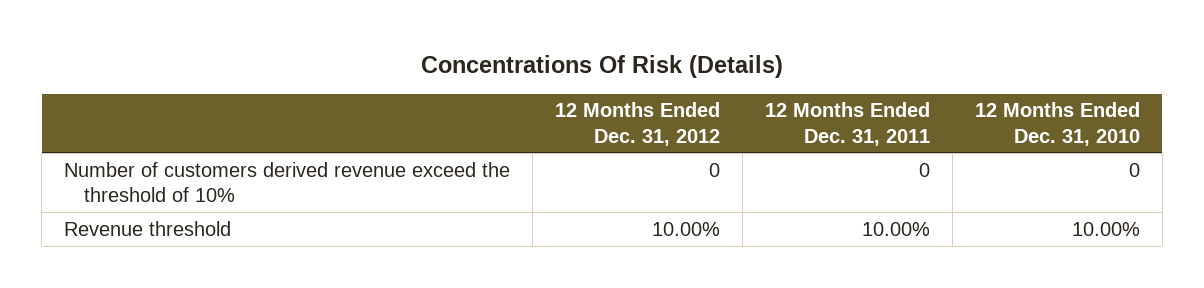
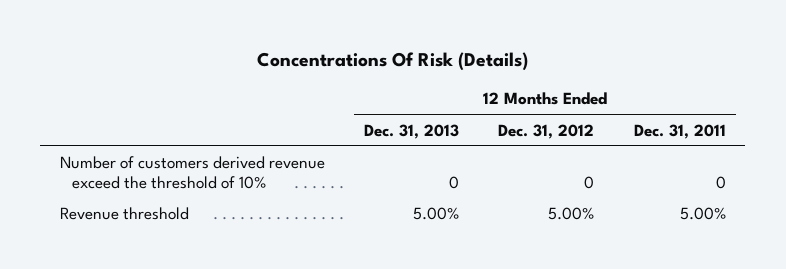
- | 12 Months Ended Dec. 31, 2012 | 12 Months Ended Dec. 31, 2011 | 12 Months Ended Dec. 31, 2010
+ | 12 Months Ended Dec. 31, 2013 | 12 Months Ended Dec. 31, 2012 | 12 Months Ended Dec. 31, 2011
- Revenue threshold | 10.00% | 10.00% | 10.00%
+ Revenue threshold | 5.00% | 5.00% | 5.00%

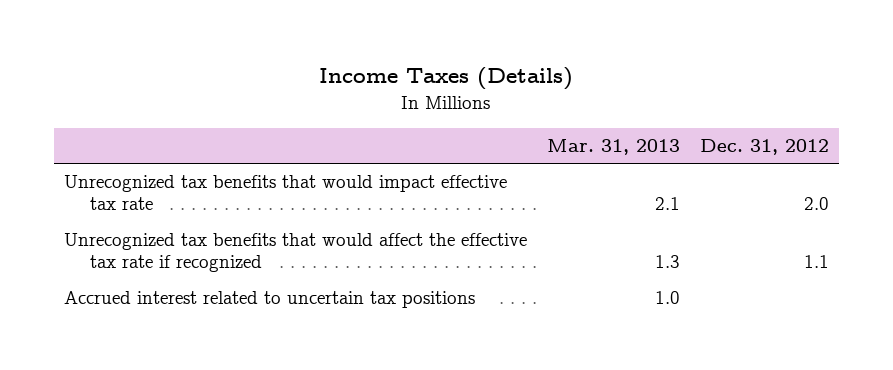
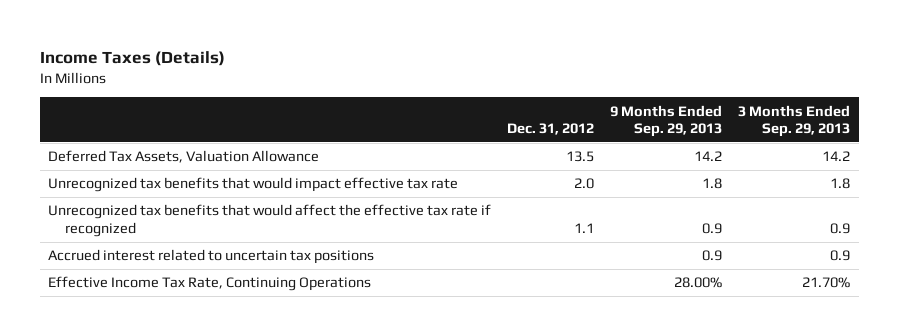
- | Mar. 31, 2013 | Dec. 31, 2012
+ | Dec. 31, 2012 | 9 Months Ended Sep. 29, 2013 | 3 Months Ended Sep. 29, 2013
+ Deferred Tax Assets, Valuation Allowance | 13.5 | 14.2 | 14.2
+ Effective Income Tax Rate, Continuing Operations | | 28.00% | 21.70%

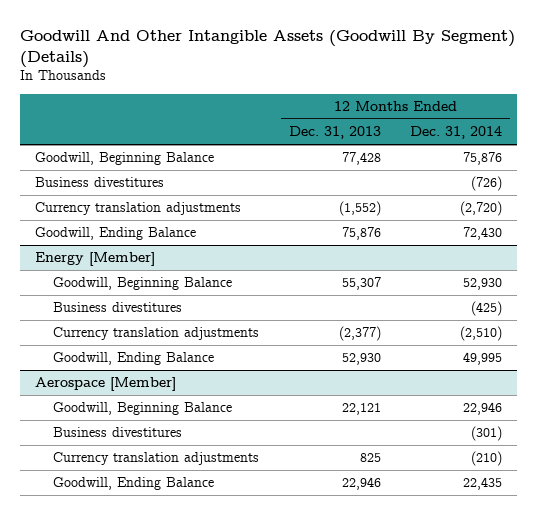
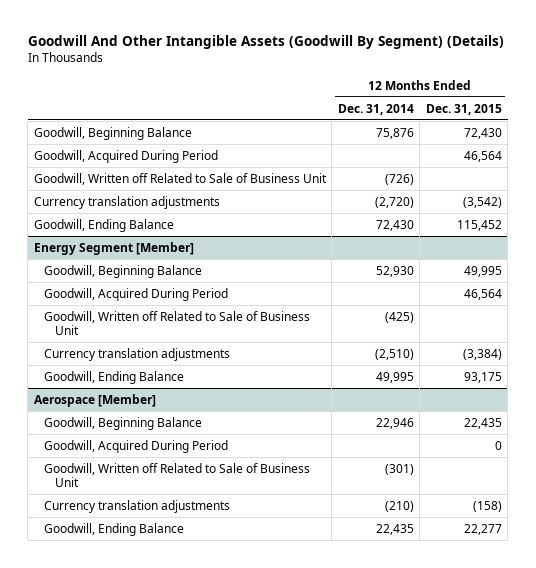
- | 12 Months Ended Dec. 31, 2013 | 12 Months Ended Dec. 31, 2014
+ | 12 Months Ended Dec. 31, 2014 | 12 Months Ended Dec. 31, 2015
- Business divestitures | | (726)
+ Goodwill, Acquired During Period | | 46,564
+ Goodwill, Written off Related to Sale of Business Unit | (726) |
- Energy [Member]
+ Energy Segment [Member]
- Business divestitures | | (425)
+ Goodwill, Acquired During Period | | 46,564
+ Goodwill, Written off Related to Sale of Business Unit | (425) |
@ Aerospace [Member]
- Business divestitures | | (301)
+ Goodwill, Acquired During Period | | 0
+ Goodwill, Written off Related to Sale of Business Unit | (301) |

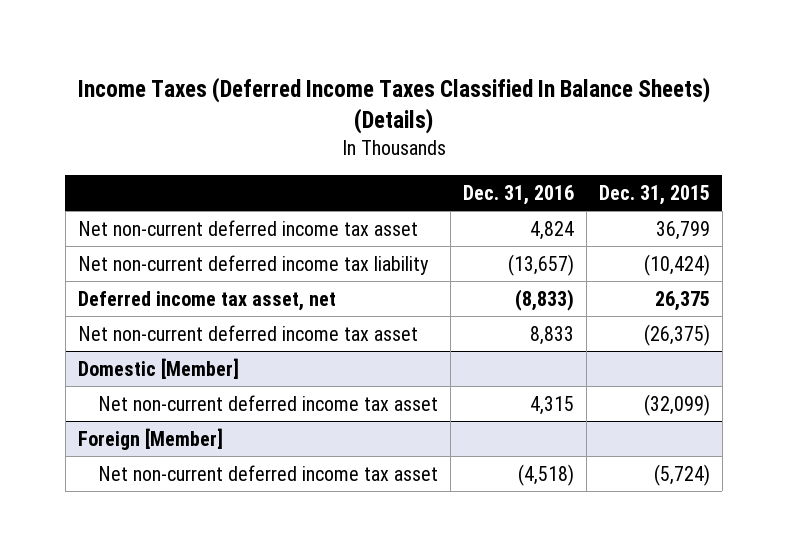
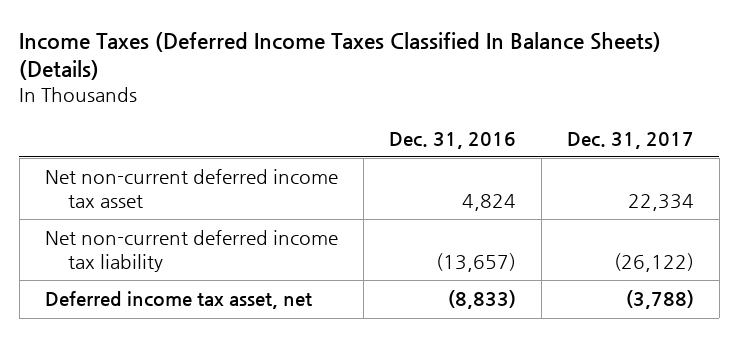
- | Dec. 31, 2016 | Dec. 31, 2015
+ | Dec. 31, 2016 | Dec. 31, 2017
- Net non-current deferred income tax asset | 8,833 | (26,375)
- Domestic [Member]
- Net non-current deferred income tax asset | 4,315 | (32,099)
- Foreign [Member]
- Net non-current deferred income tax asset | (4,518) | (5,724)

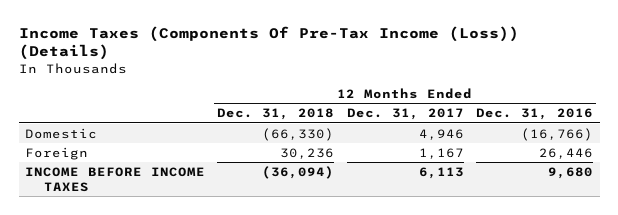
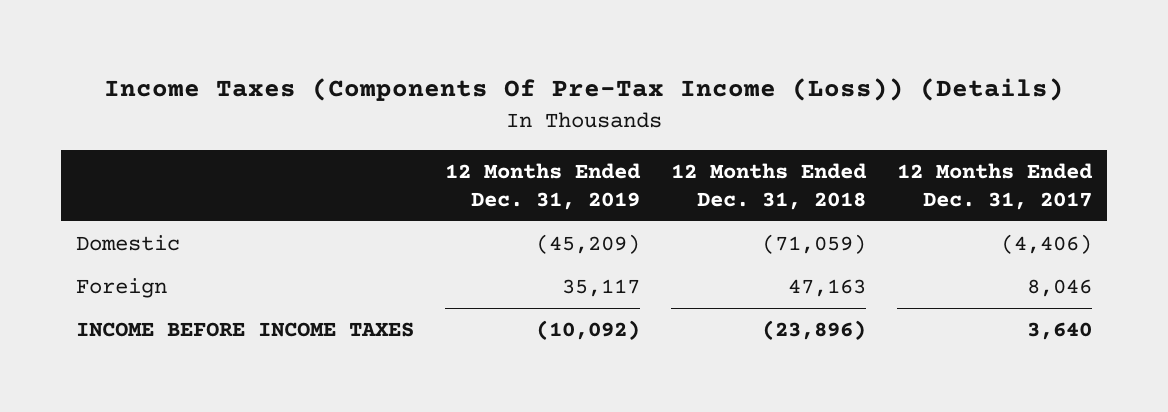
- | 12 Months Ended Dec. 31, 2018 | 12 Months Ended Dec. 31, 2017 | 12 Months Ended Dec. 31, 2016
+ | 12 Months Ended Dec. 31, 2019 | 12 Months Ended Dec. 31, 2018 | 12 Months Ended Dec. 31, 2017
- Domestic | (66,330) | 4,946 | (16,766)
- Foreign | 30,236 | 1,167 | 26,446
- INCOME BEFORE INCOME TAXES | (36,094) | 6,113 | 9,680
+ Domestic | (45,209) | (71,059) | (4,406)
+ Foreign | 35,117 | 47,163 | 8,046
+ INCOME BEFORE INCOME TAXES | (10,092) | (23,896) | 3,640

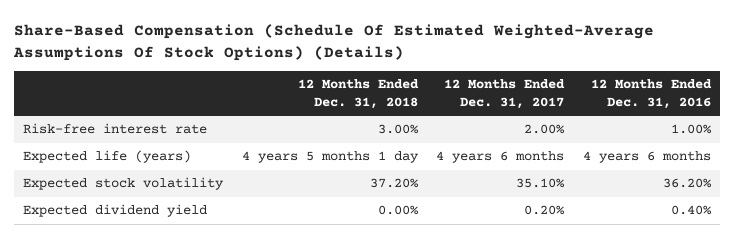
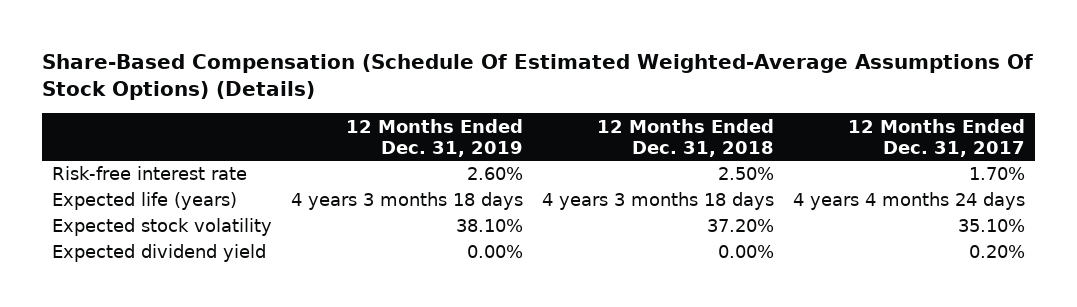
- | 12 Months Ended Dec. 31, 2018 | 12 Months Ended Dec. 31, 2017 | 12 Months Ended Dec. 31, 2016
+ | 12 Months Ended Dec. 31, 2019 | 12 Months Ended Dec. 31, 2018 | 12 Months Ended Dec. 31, 2017
- Risk-free interest rate | 3.00% | 2.00% | 1.00%
- Expected life (years) | 4 years 5 months 1 day | 4 years 6 months | 4 years 6 months
+ Risk-free interest rate | 2.60% | 2.50% | 1.70%
+ Expected life (years) | 4 years 3 months 18 days | 4 years 3 months 18 days | 4 years 4 months 24 days

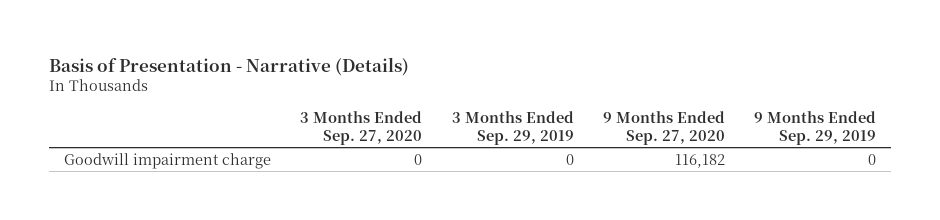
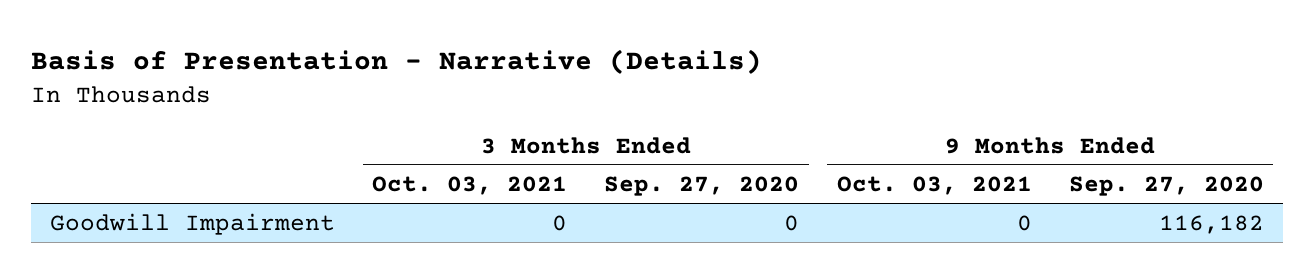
- | 3 Months Ended Sep. 27, 2020 | 3 Months Ended Sep. 29, 2019 | 9 Months Ended Sep. 27, 2020 | 9 Months Ended Sep. 29, 2019
+ | 3 Months Ended Oct. 03, 2021 | 3 Months Ended Sep. 27, 2020 | 9 Months Ended Oct. 03, 2021 | 9 Months Ended Sep. 27, 2020
- Goodwill impairment charge | 0 | 0 | 116,182 | 0
+ Goodwill Impairment | 0 | 0 | 0 | 116,182

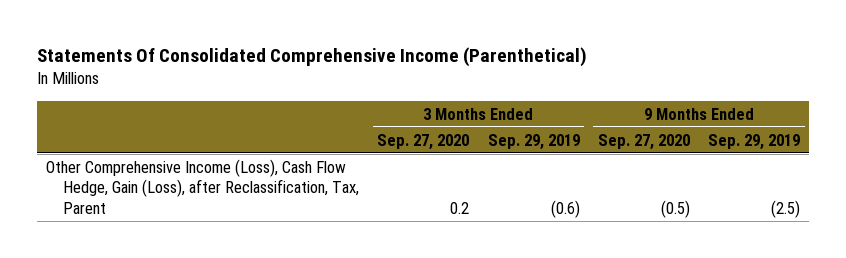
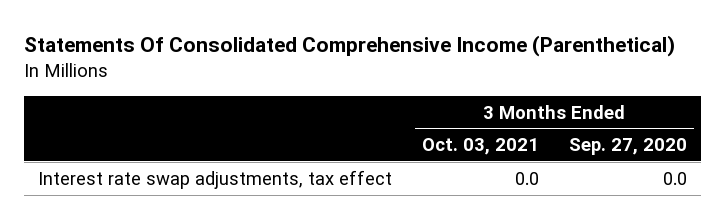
- | 3 Months Ended Sep. 27, 2020 | 3 Months Ended Sep. 29, 2019 | 9 Months Ended Sep. 27, 2020 | 9 Months Ended Sep. 29, 2019
+ | 3 Months Ended Oct. 03, 2021 | 3 Months Ended Sep. 27, 2020
- Other Comprehensive Income (Loss), Cash Flow Hedge, Gain (Loss), after Reclassification, Tax, Parent | 0.2 | (0.6) | (0.5) | (2.5)
+ Interest rate swap adjustments, tax effect | 0.0 | 0.0

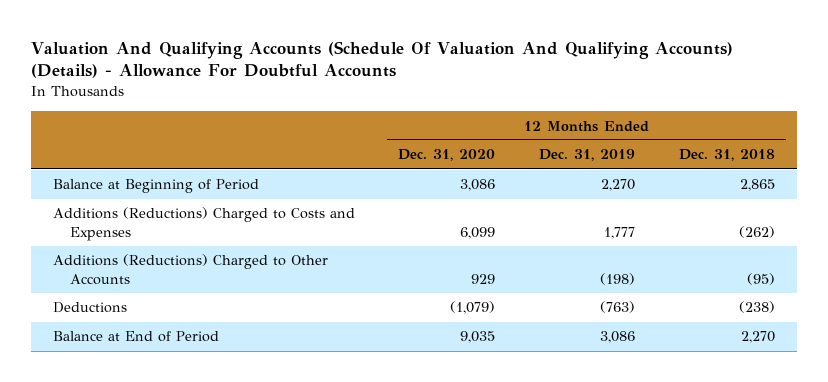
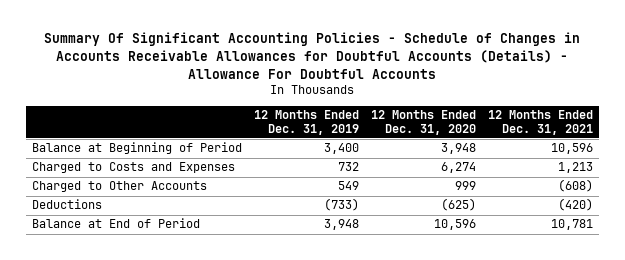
- Valuation And Qualifying Accounts (Schedule Of Valuation And Qualifying Accounts) (Details) - Allowance For Doubtful Accounts
+ Summary Of Significant Accounting Policies - Schedule of Changes in Accounts Receivable Allowances for Doubtful Accounts (Details) - Allowance For Doubtful Accounts
- | 12 Months Ended Dec. 31, 2020 | 12 Months Ended Dec. 31, 2019 | 12 Months Ended Dec. 31, 2018
+ | 12 Months Ended Dec. 31, 2019 | 12 Months Ended Dec. 31, 2020 | 12 Months Ended Dec. 31, 2021
- Balance at Beginning of Period | 3,086 | 2,270 | 2,865
- Additions (Reductions) Charged to Costs and Expenses | 6,099 | 1,777 | (262)
- Additions (Reductions) Charged to Other Accounts | 929 | (198) | (95)
- Deductions | (1,079) | (763) | (238)
- Balance at End of Period | 9,035 | 3,086 | 2,270
+ Balance at Beginning of Period | 3,400 | 3,948 | 10,596
+ Charged to Costs and Expenses | 732 | 6,274 | 1,213
+ Charged to Other Accounts | 549 | 999 | (608)
+ Deductions | (733) | (625) | (420)
+ Balance at End of Period | 3,948 | 10,596 | 10,781

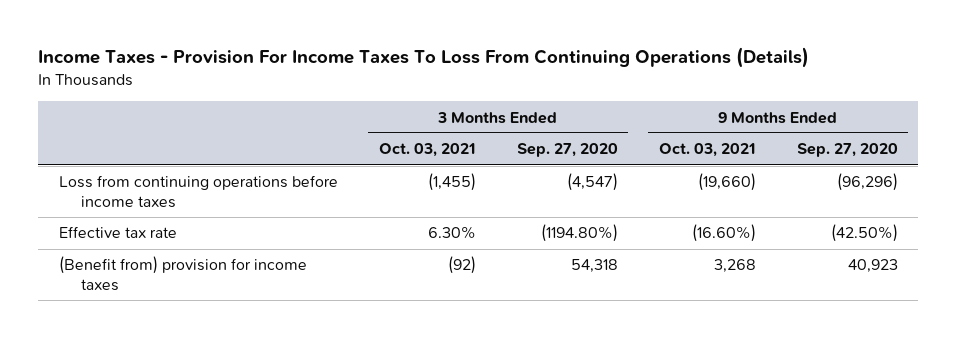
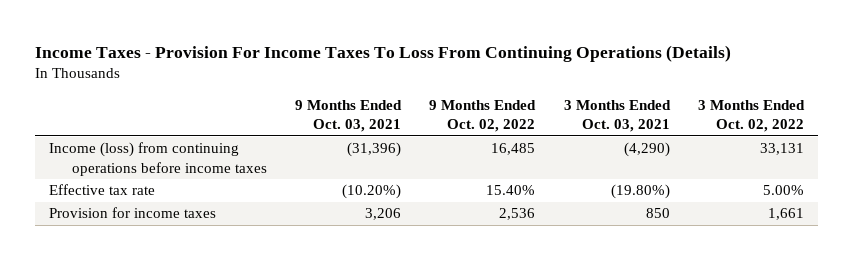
- | 3 Months Ended Oct. 03, 2021 | 3 Months Ended Sep. 27, 2020 | 9 Months Ended Oct. 03, 2021 | 9 Months Ended Sep. 27, 2020
+ | 9 Months Ended Oct. 03, 2021 | 9 Months Ended Oct. 02, 2022 | 3 Months Ended Oct. 03, 2021 | 3 Months Ended Oct. 02, 2022
- Loss from continuing operations before income taxes | (1,455) | (4,547) | (19,660) | (96,296)
- Effective tax rate | 6.30% | (1194.80%) | (16.60%) | (42.50%)
- (Benefit from) provision for income taxes | (92) | 54,318 | 3,268 | 40,923
+ Income (loss) from continuing operations before income taxes | (31,396) | 16,485 | (4,290) | 33,131
+ Effective tax rate | (10.20%) | 15.40% | (19.80%) | 5.00%
+ Provision for income taxes | 3,206 | 2,536 | 850 | 1,661

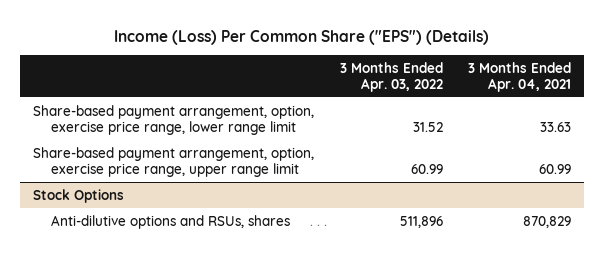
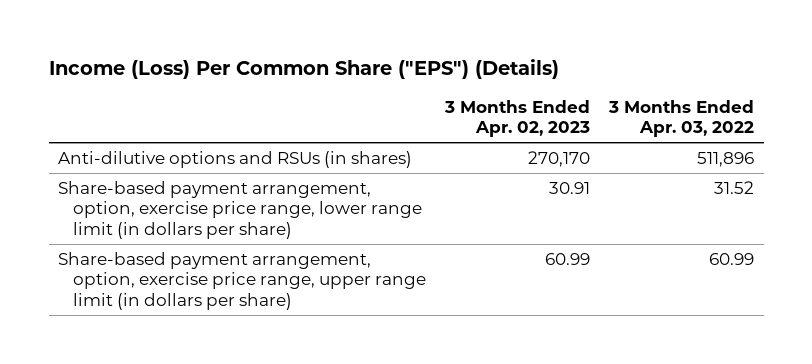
- | 3 Months Ended Apr. 03, 2022 | 3 Months Ended Apr. 04, 2021
+ | 3 Months Ended Apr. 02, 2023 | 3 Months Ended Apr. 03, 2022
- Share-based payment arrangement, option, exercise price range, lower range limit | 31.52 | 33.63
- Share-based payment arrangement, option, exercise price range, upper range limit | 60.99 | 60.99
- Stock Options
- Anti-dilutive options and RSUs, shares | 511,896 | 870,829
+ Anti-dilutive options and RSUs (in shares) | 270,170 | 511,896
+ Share-based payment arrangement, option, exercise price range, lower range limit (in dollars per share) | 30.91 | 31.52
+ Share-based payment arrangement, option, exercise price range, upper range limit (in dollars per share) | 60.99 | 60.99

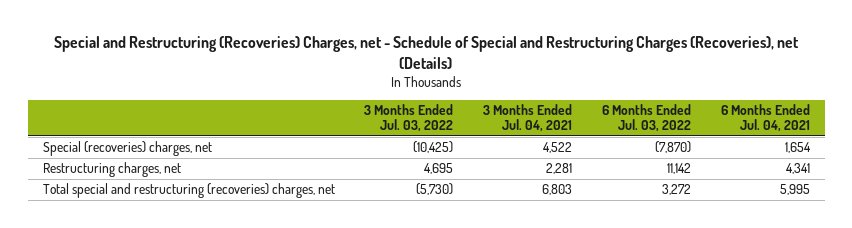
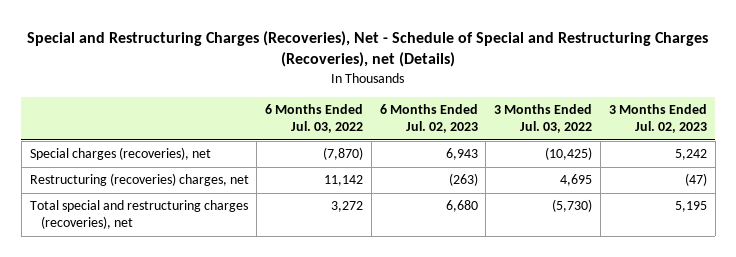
- Special and Restructuring (Recoveries) Charges, net - Schedule of Special and Restructuring Charges (Recoveries), net (Details)
+ Special and Restructuring Charges (Recoveries), Net - Schedule of Special and Restructuring Charges (Recoveries), net (Details)
- | 3 Months Ended Jul. 03, 2022 | 3 Months Ended Jul. 04, 2021 | 6 Months Ended Jul. 03, 2022 | 6 Months Ended Jul. 04, 2021
+ | 6 Months Ended Jul. 03, 2022 | 6 Months Ended Jul. 02, 2023 | 3 Months Ended Jul. 03, 2022 | 3 Months Ended Jul. 02, 2023
- Special (recoveries) charges, net | (10,425) | 4,522 | (7,870) | 1,654
- Restructuring charges, net | 4,695 | 2,281 | 11,142 | 4,341
- Total special and restructuring (recoveries) charges, net | (5,730) | 6,803 | 3,272 | 5,995
+ Special charges (recoveries), net | (7,870) | 6,943 | (10,425) | 5,242
+ Restructuring (recoveries) charges, net | 11,142 | (263) | 4,695 | (47)
+ Total special and restructuring charges (recoveries), net | 3,272 | 6,680 | (5,730) | 5,195

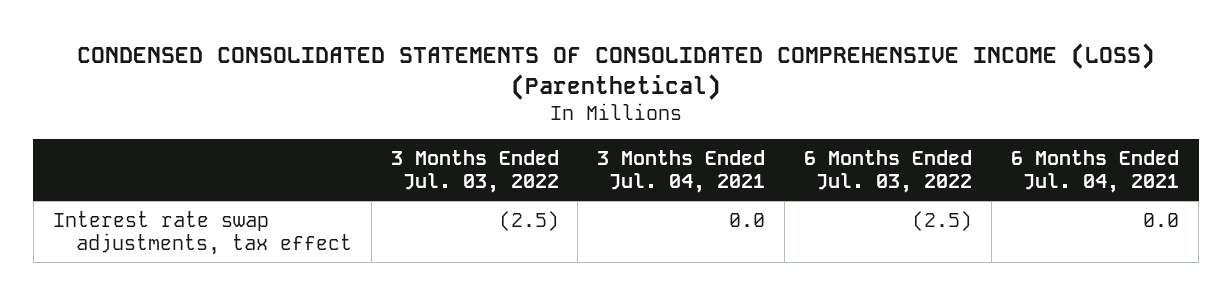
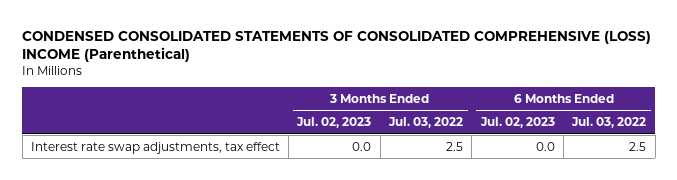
- CONDENSED CONSOLIDATED STATEMENTS OF CONSOLIDATED COMPREHENSIVE INCOME (LOSS) (Parenthetical)
+ CONDENSED CONSOLIDATED STATEMENTS OF CONSOLIDATED COMPREHENSIVE (LOSS) INCOME (Parenthetical)
- | 3 Months Ended Jul. 03, 2022 | 3 Months Ended Jul. 04, 2021 | 6 Months Ended Jul. 03, 2022 | 6 Months Ended Jul. 04, 2021
+ | 3 Months Ended Jul. 02, 2023 | 3 Months Ended Jul. 03, 2022 | 6 Months Ended Jul. 02, 2023 | 6 Months Ended Jul. 03, 2022
- Interest rate swap adjustments, tax effect | (2.5) | 0.0 | (2.5) | 0.0
+ Interest rate swap adjustments, tax effect | 0.0 | 2.5 | 0.0 | 2.5

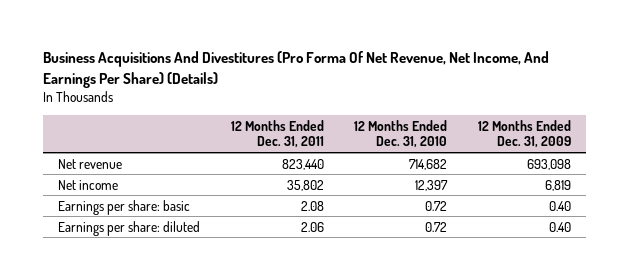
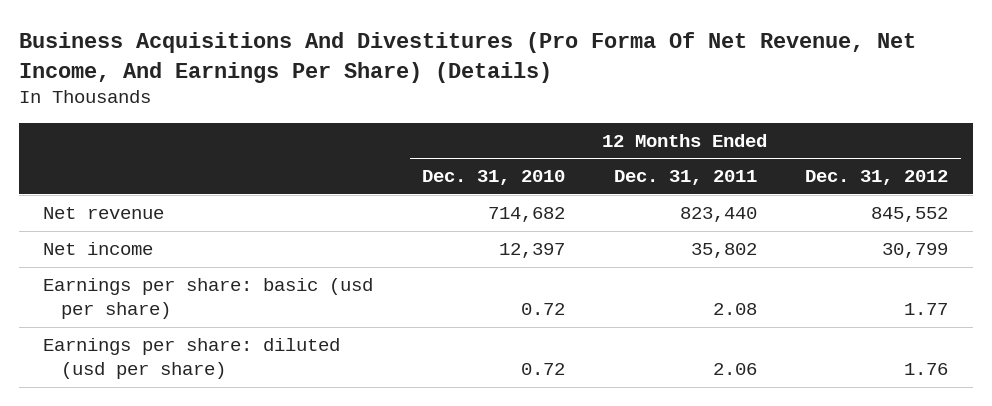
- | 12 Months Ended Dec. 31, 2011 | 12 Months Ended Dec. 31, 2010 | 12 Months Ended Dec. 31, 2009
+ | 12 Months Ended Dec. 31, 2010 | 12 Months Ended Dec. 31, 2011 | 12 Months Ended Dec. 31, 2012
- Earnings per share: basic | 2.08 | 0.72 | 0.40
- Earnings per share: diluted | 2.06 | 0.72 | 0.40
+ Earnings per share: basic (usd per share) | 0.72 | 2.08 | 1.77
+ Earnings per share: diluted (usd per share) | 0.72 | 2.06 | 1.76

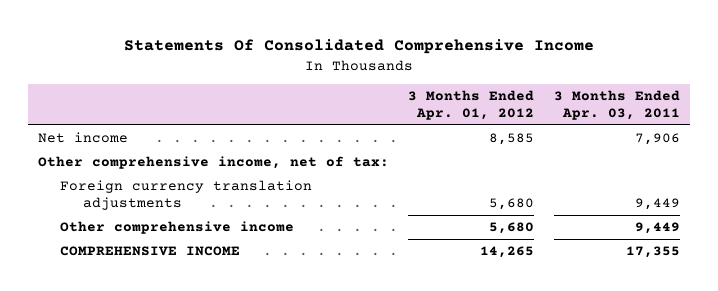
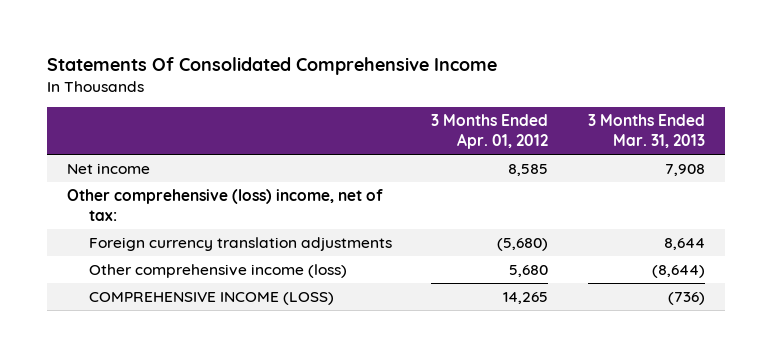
- | 3 Months Ended Apr. 01, 2012 | 3 Months Ended Apr. 03, 2011
+ | 3 Months Ended Apr. 01, 2012 | 3 Months Ended Mar. 31, 2013
- Other comprehensive income, net of tax:
- Foreign currency translation adjustments | 5,680 | 9,449
- Other comprehensive income | 5,680 | 9,449
- COMPREHENSIVE INCOME | 14,265 | 17,355
+ Other comprehensive (loss) income, net of tax:
+ Foreign currency translation adjustments | (5,680) | 8,644
+ Other comprehensive income (loss) | 5,680 | (8,644)
+ COMPREHENSIVE INCOME (LOSS) | 14,265 | (736)

